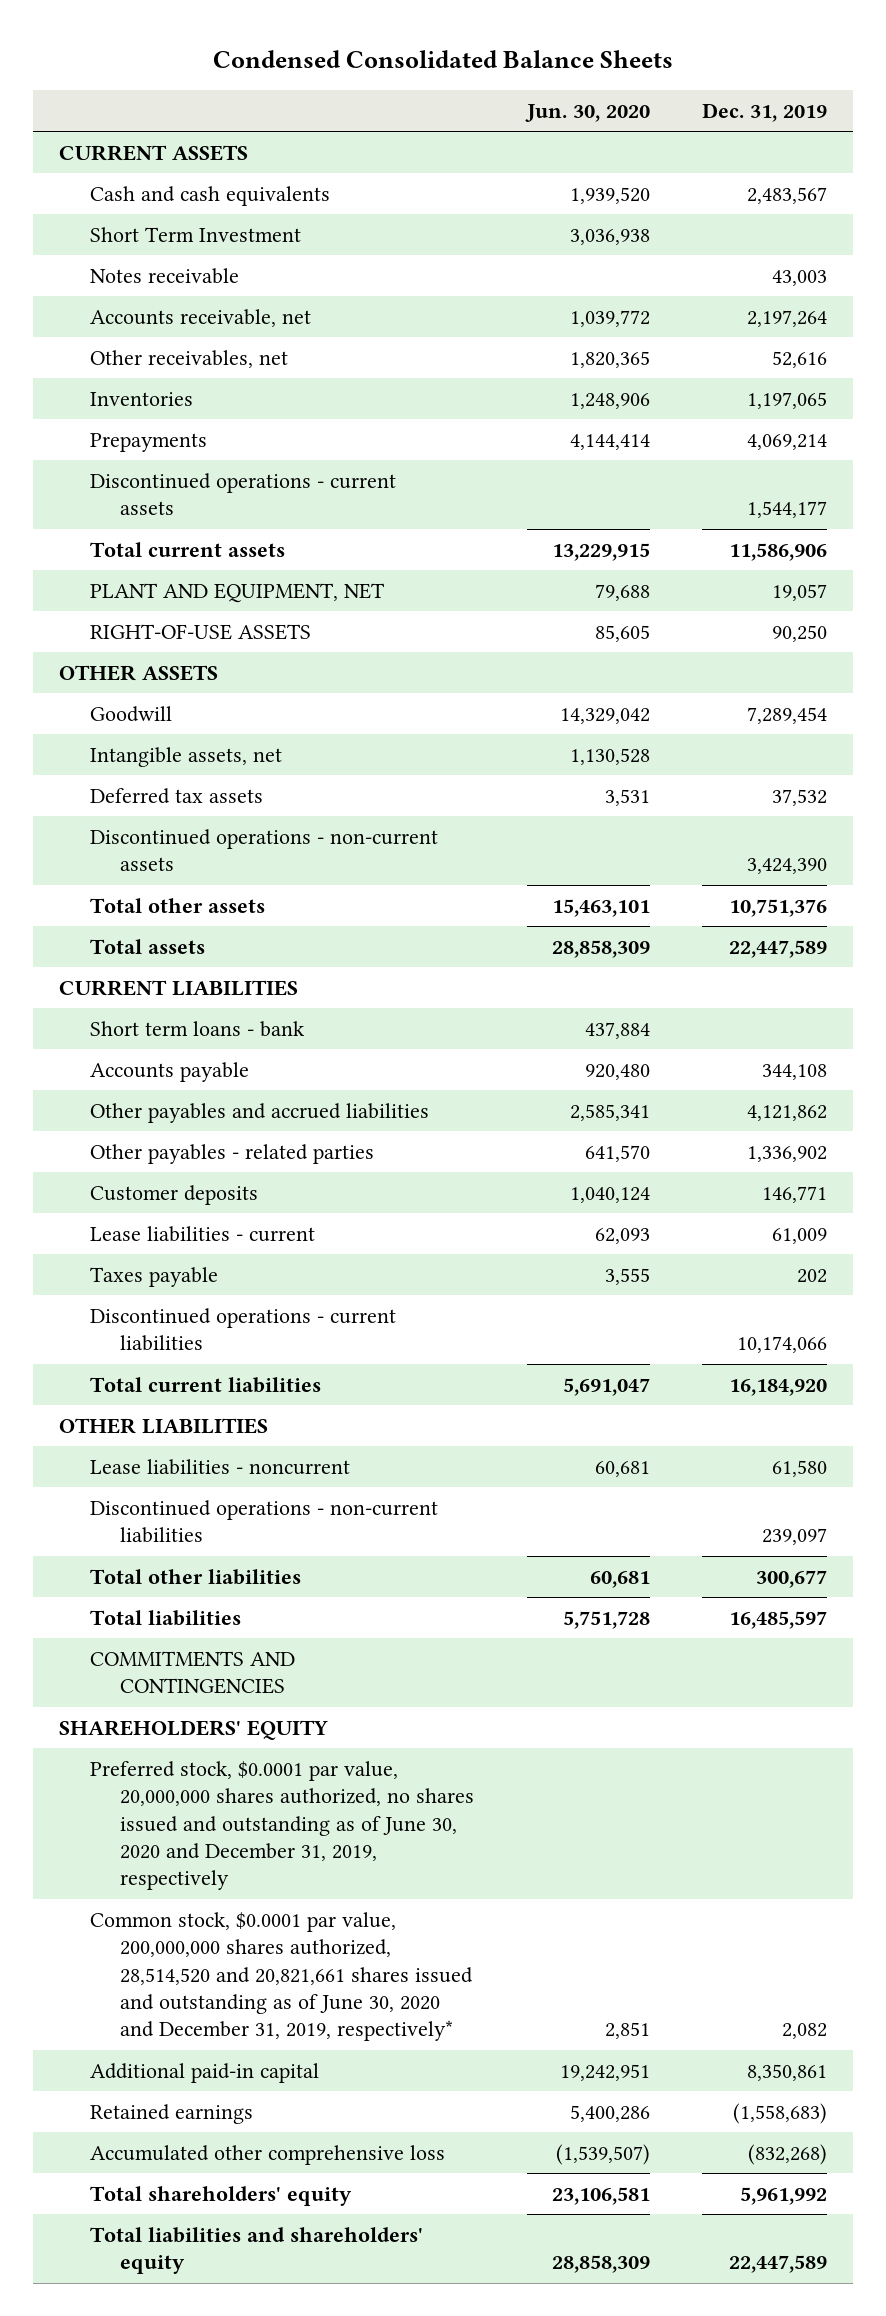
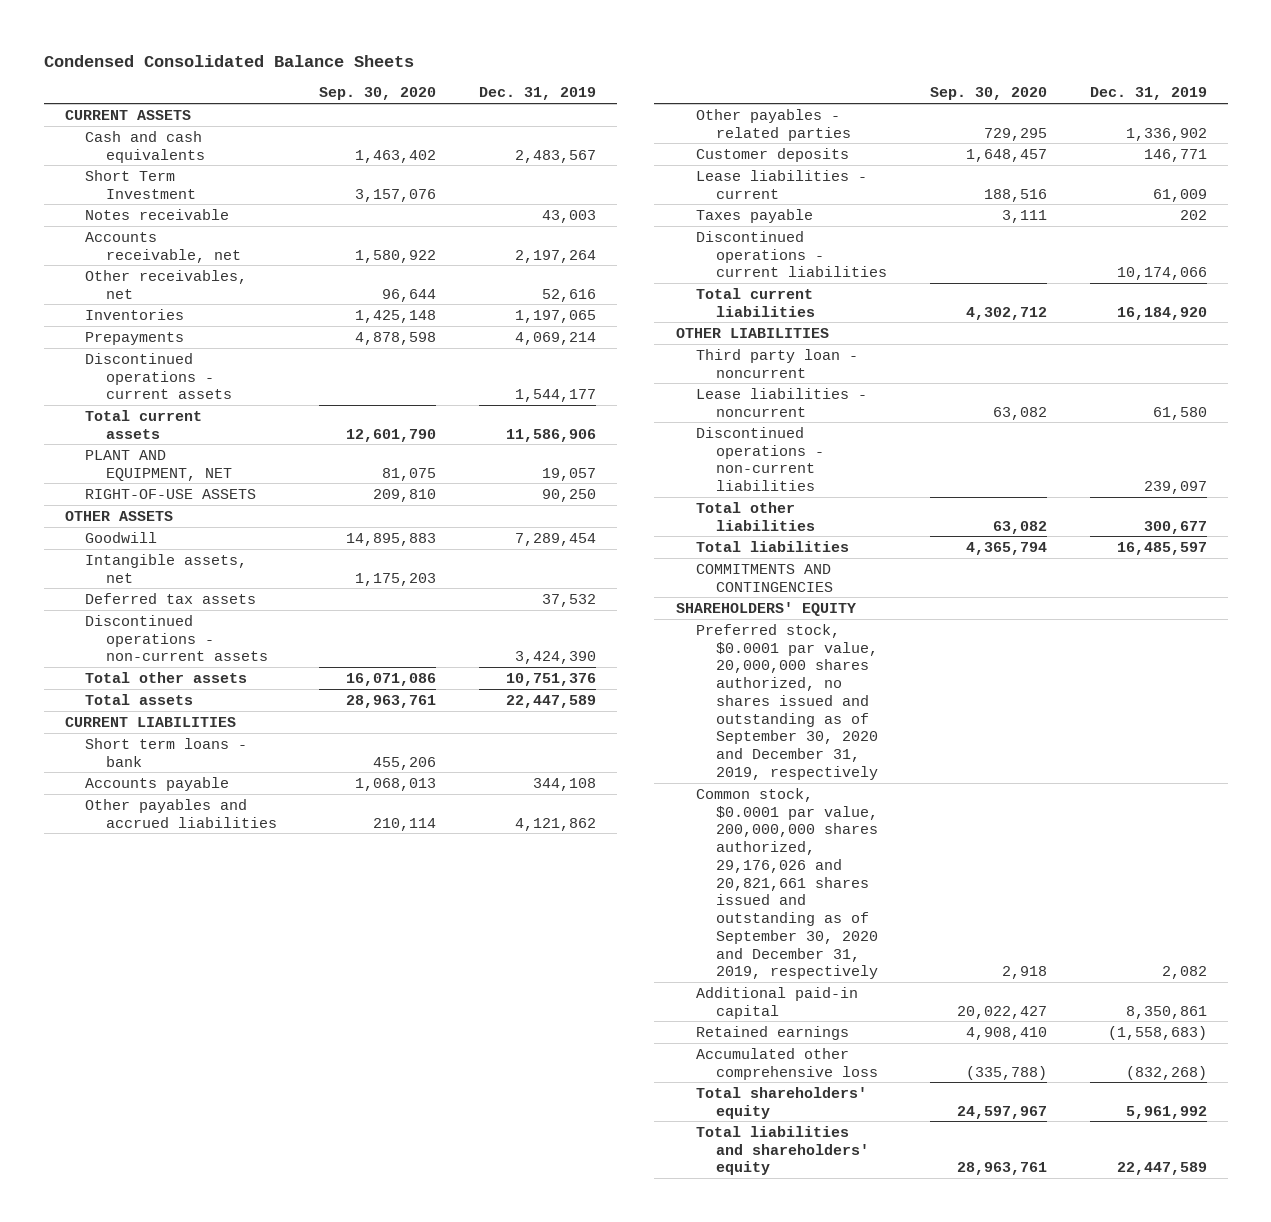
- | Jun. 30, 2020 | Dec. 31, 2019
+ | Sep. 30, 2020 | Dec. 31, 2019
+ Third party loan - noncurrent
- Preferred stock, $0.0001 par value, 20,000,000 shares authorized, no shares issued and outstanding as of June 30, 2020 and December 31, 2019, respectively
- Common stock, $0.0001 par value, 200,000,000 shares authorized, 28,514,520 and 20,821,661 shares issued and outstanding as of June 30, 2020 and December 31, 2019, respectively* | 2,851 | 2,082
+ Preferred stock, $0.0001 par value, 20,000,000 shares authorized, no shares issued and outstanding as of September 30, 2020 and December 31, 2019, respectively
+ Common stock, $0.0001 par value, 200,000,000 shares authorized, 29,176,026 and 20,821,661 shares issued and outstanding as of September 30, 2020 and December 31, 2019, respectively | 2,918 | 2,082

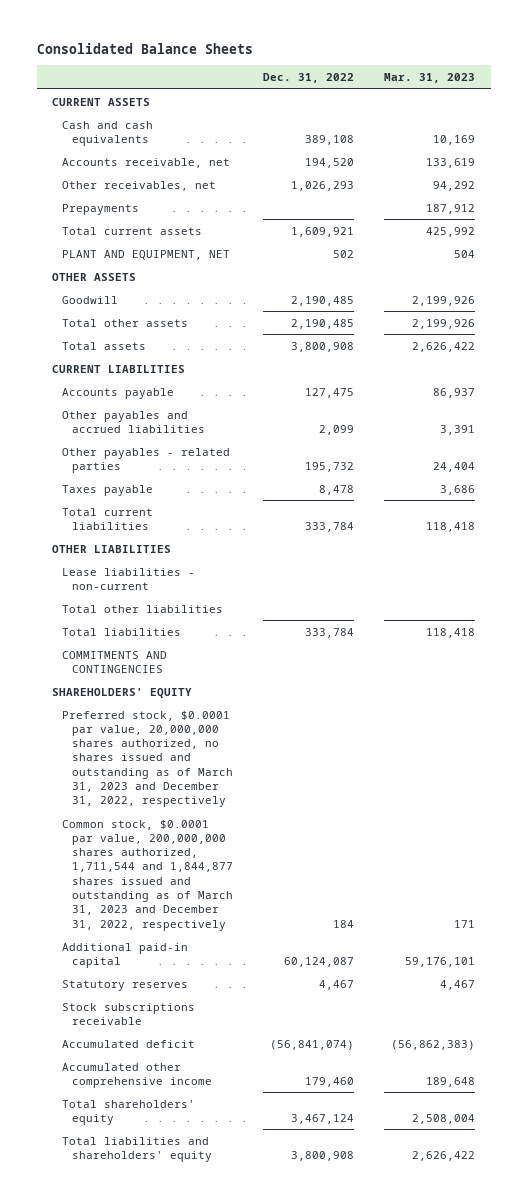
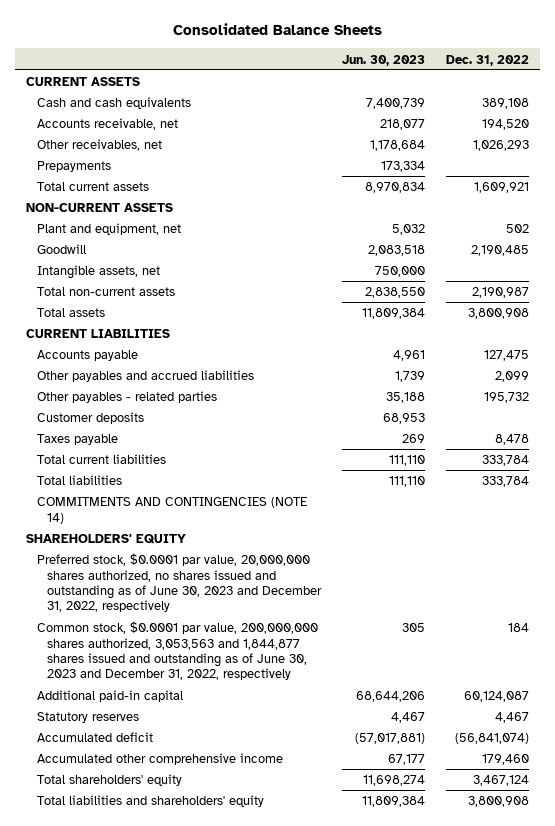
- | Dec. 31, 2022 | Mar. 31, 2023
+ | Jun. 30, 2023 | Dec. 31, 2022
- PLANT AND EQUIPMENT, NET | 502 | 504
- OTHER ASSETS
+ NON-CURRENT ASSETS
+ Plant and equipment, net | 5,032 | 502
- Total other assets | 2,190,485 | 2,199,926
+ Intangible assets, net | 750,000 |
+ Total non-current assets | 2,838,550 | 2,190,987
+ Customer deposits | 68,953 |
- OTHER LIABILITIES
- Lease liabilities - non-current
- Total other liabilities
- COMMITMENTS AND CONTINGENCIES
+ COMMITMENTS AND CONTINGENCIES (NOTE 14)
- Preferred stock, $0.0001 par value, 20,000,000 shares authorized, no shares issued and outstanding as of March 31, 2023 and December 31, 2022, respectively
- Common stock, $0.0001 par value, 200,000,000 shares authorized, 1,711,544 and 1,844,877 shares issued and outstanding as of March 31, 2023 and December 31, 2022, respectively | 184 | 171
+ Preferred stock, $0.0001 par value, 20,000,000 shares authorized, no shares issued and outstanding as of June 30, 2023 and December 31, 2022, respectively
+ Common stock, $0.0001 par value, 200,000,000 shares authorized, 3,053,563 and 1,844,877 shares issued and outstanding as of June 30, 2023 and December 31, 2022, respectively | 305 | 184
- Stock subscriptions receivable

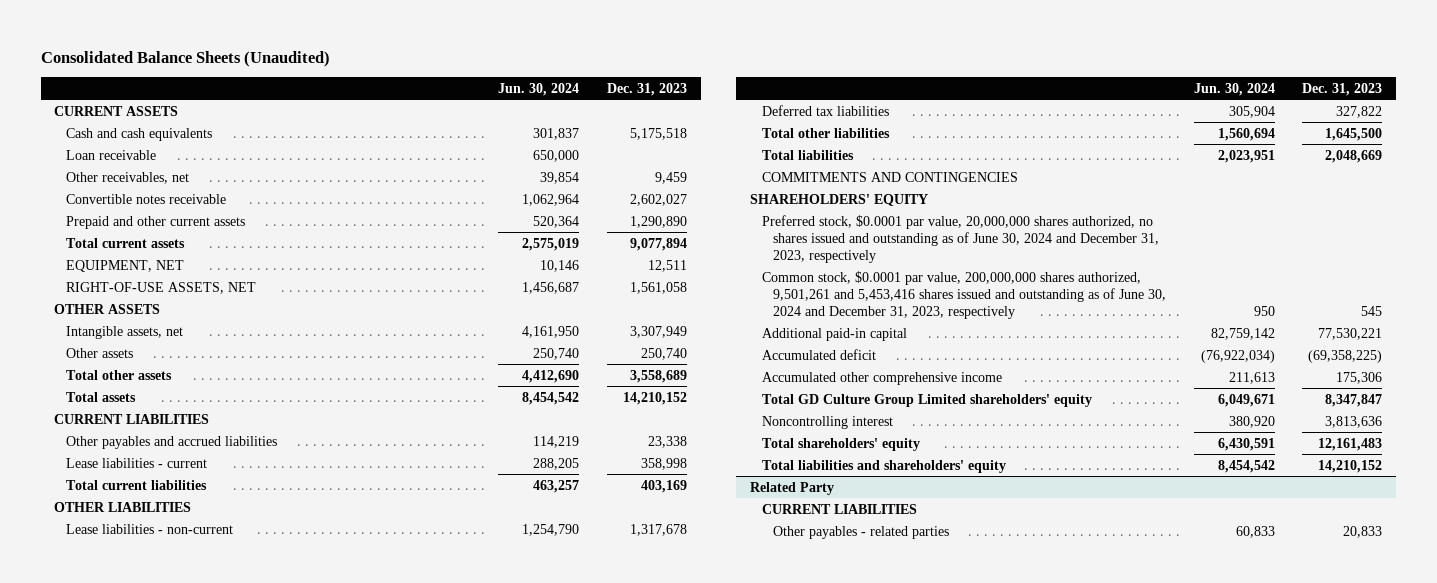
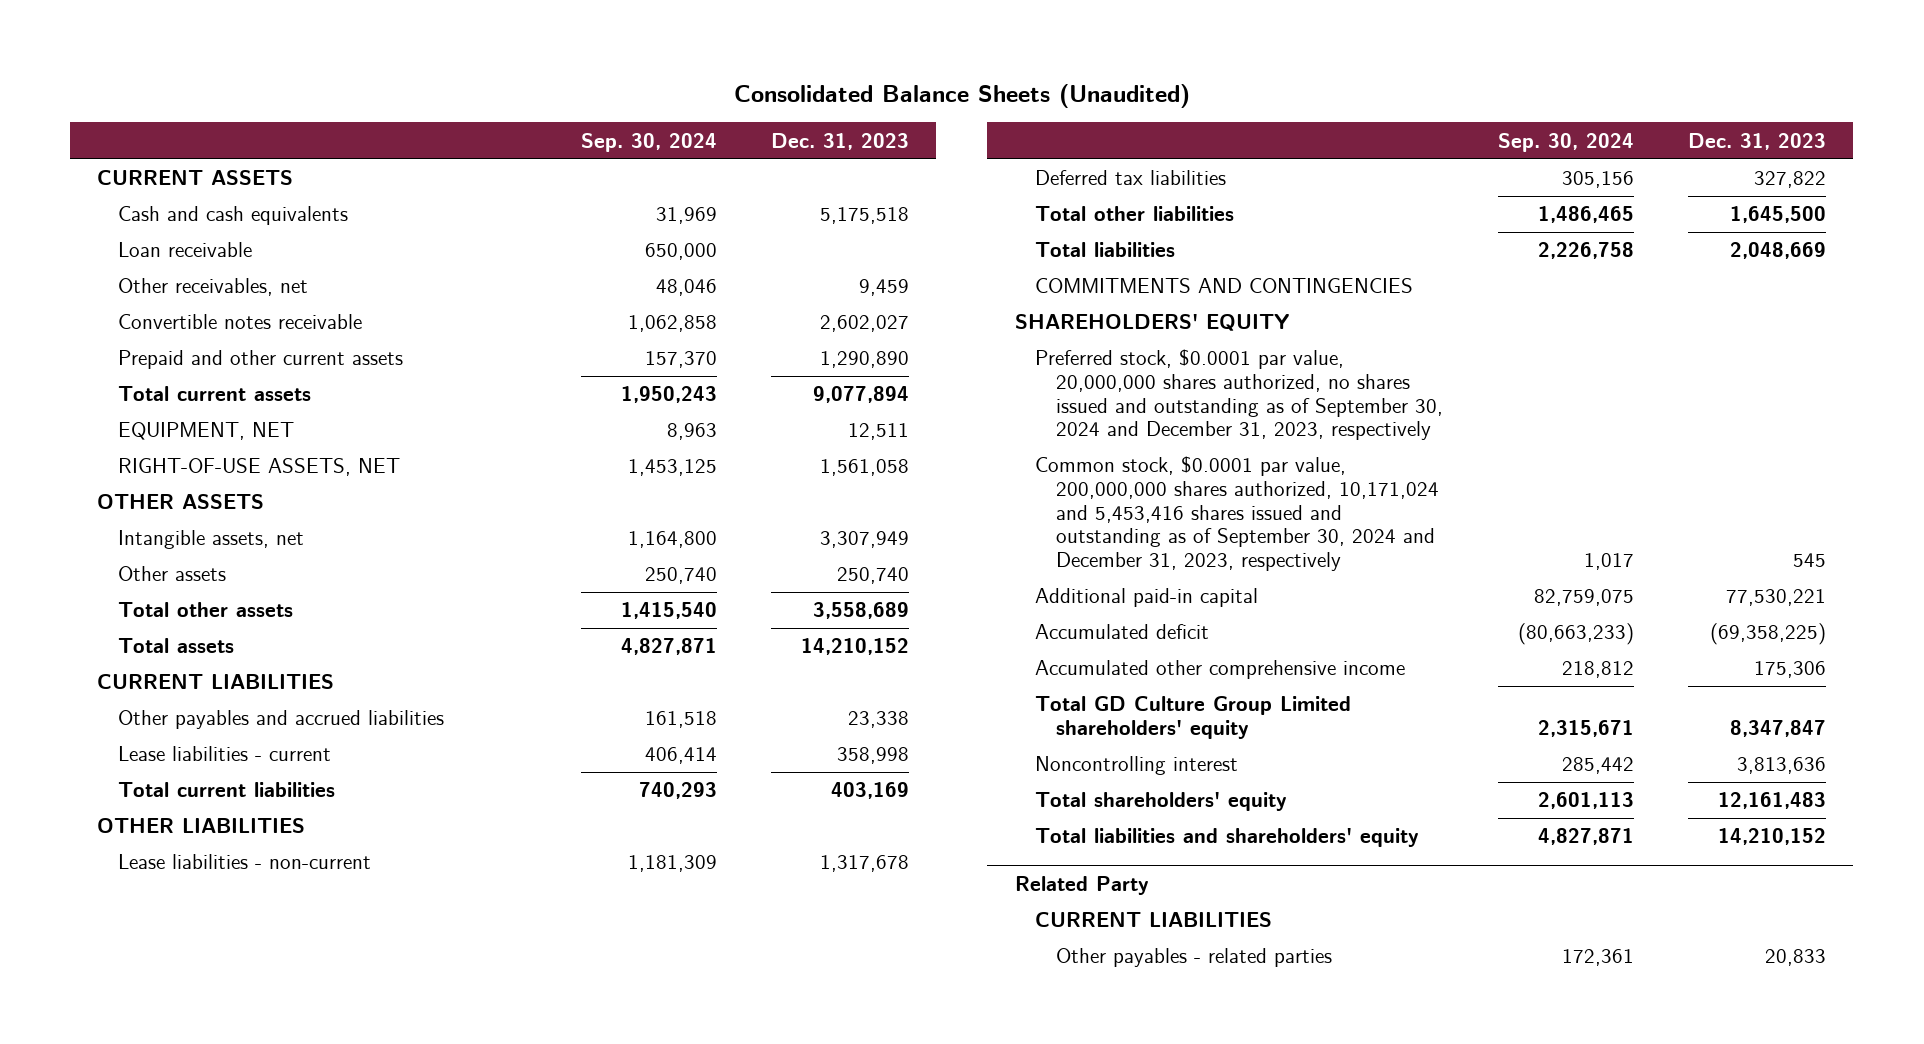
- | Jun. 30, 2024 | Dec. 31, 2023
+ | Sep. 30, 2024 | Dec. 31, 2023
- Preferred stock, $0.0001 par value, 20,000,000 shares authorized, no shares issued and outstanding as of June 30, 2024 and December 31, 2023, respectively
- Common stock, $0.0001 par value, 200,000,000 shares authorized, 9,501,261 and 5,453,416 shares issued and outstanding as of June 30, 2024 and December 31, 2023, respectively | 950 | 545
+ Preferred stock, $0.0001 par value, 20,000,000 shares authorized, no shares issued and outstanding as of September 30, 2024 and December 31, 2023, respectively
+ Common stock, $0.0001 par value, 200,000,000 shares authorized, 10,171,024 and 5,453,416 shares issued and outstanding as of September 30, 2024 and December 31, 2023, respectively | 1,017 | 545

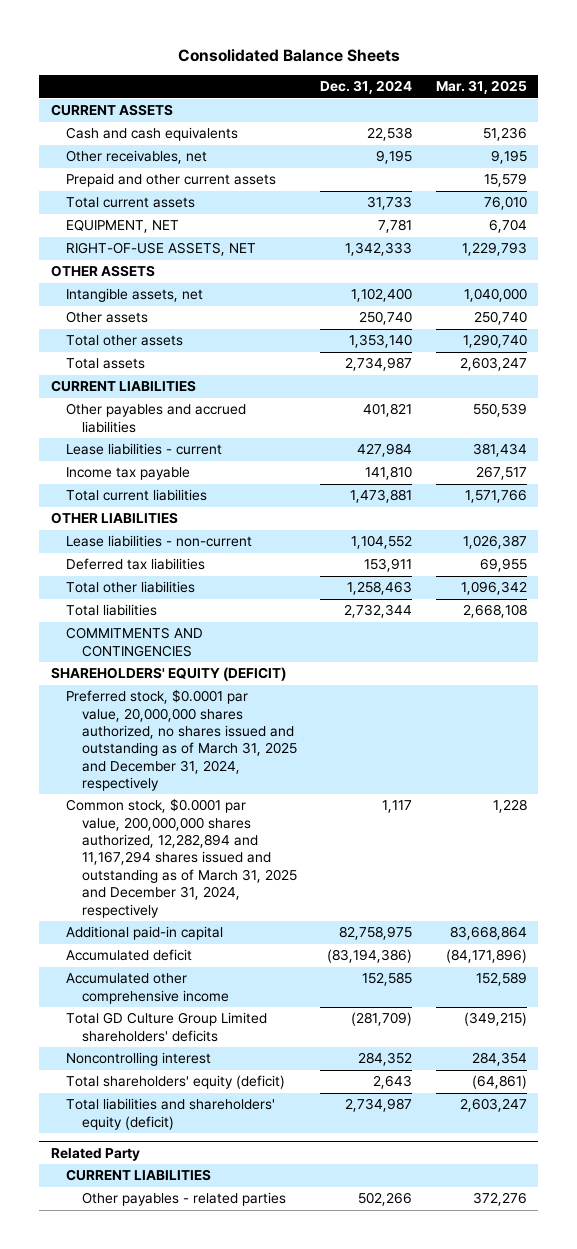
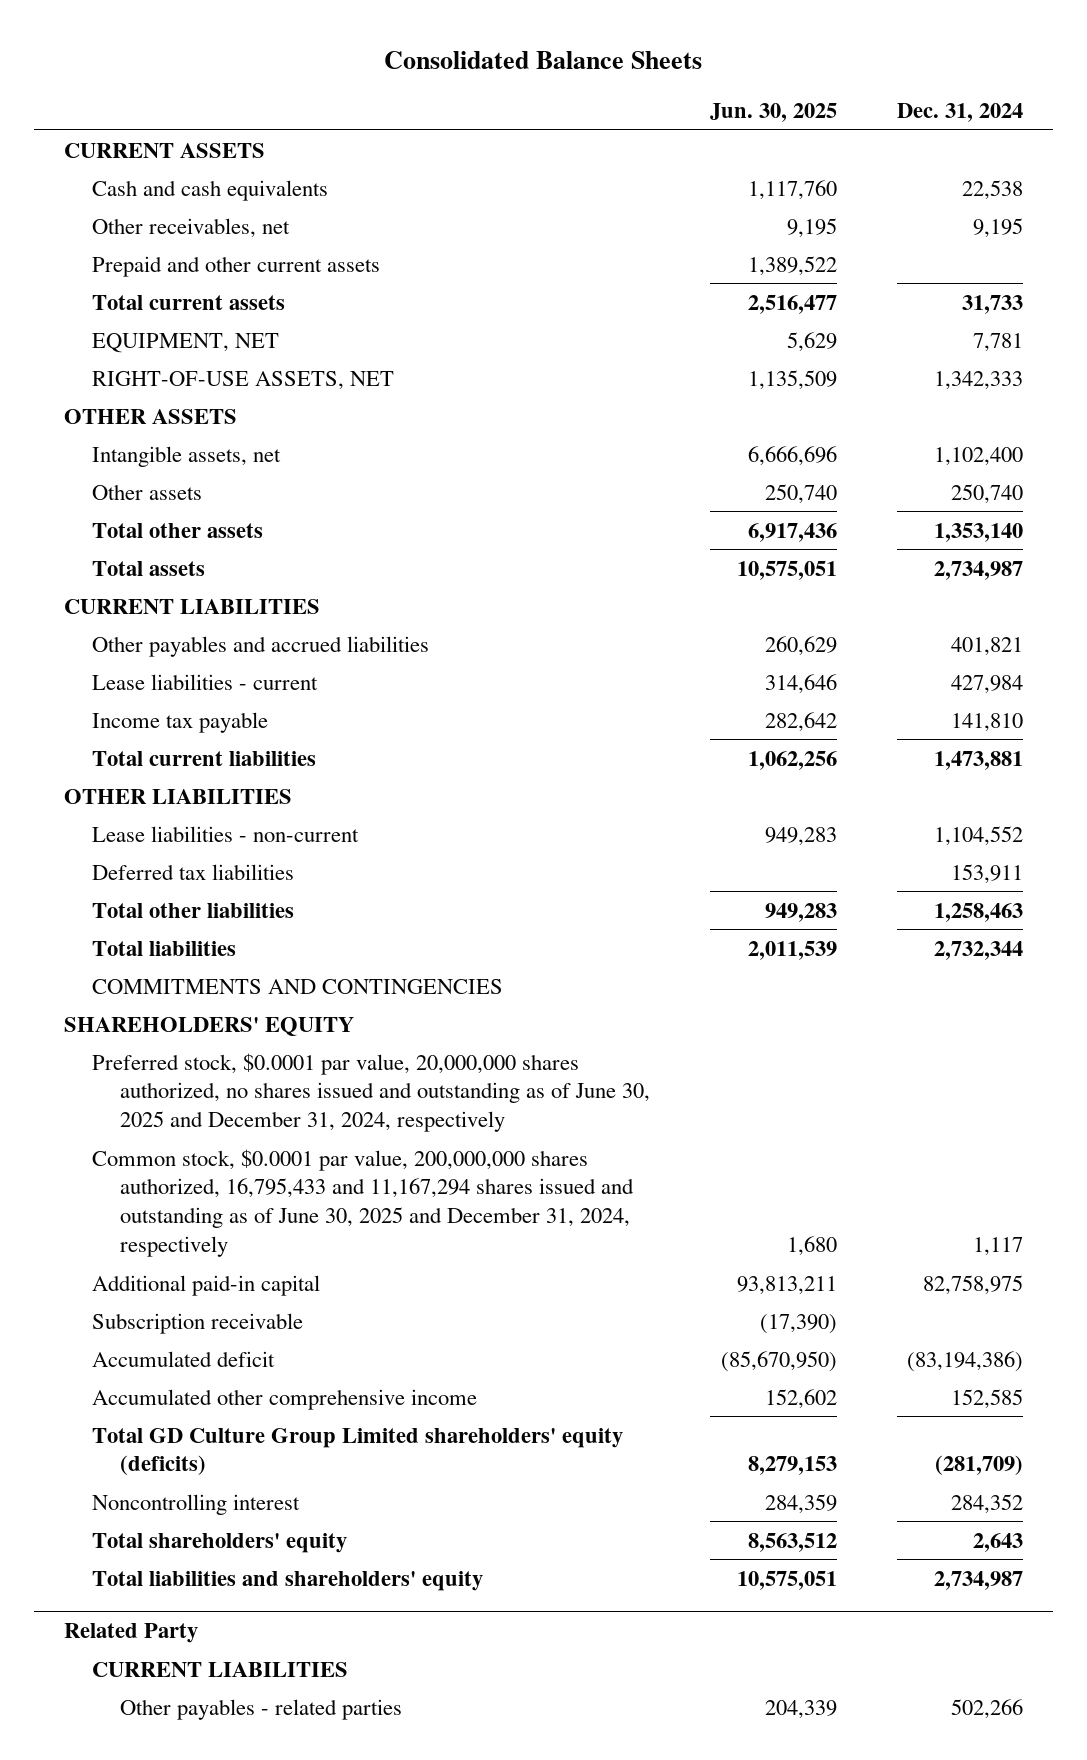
- | Dec. 31, 2024 | Mar. 31, 2025
+ | Jun. 30, 2025 | Dec. 31, 2024
- SHAREHOLDERS' EQUITY (DEFICIT)
- Preferred stock, $0.0001 par value, 20,000,000 shares authorized, no shares issued and outstanding as of March 31, 2025 and December 31, 2024, respectively
- Common stock, $0.0001 par value, 200,000,000 shares authorized, 12,282,894 and 11,167,294 shares issued and outstanding as of March 31, 2025 and December 31, 2024, respectively | 1,117 | 1,228
+ SHAREHOLDERS' EQUITY
+ Preferred stock, $0.0001 par value, 20,000,000 shares authorized, no shares issued and outstanding as of June 30, 2025 and December 31, 2024, respectively
+ Common stock, $0.0001 par value, 200,000,000 shares authorized, 16,795,433 and 11,167,294 shares issued and outstanding as of June 30, 2025 and December 31, 2024, respectively | 1,680 | 1,117
+ Subscription receivable | (17,390) |
- Total GD Culture Group Limited shareholders' deficits | (281,709) | (349,215)
+ Total GD Culture Group Limited shareholders' equity (deficits) | 8,279,153 | (281,709)
- Total shareholders' equity (deficit) | 2,643 | (64,861)
- Total liabilities and shareholders' equity (deficit) | 2,734,987 | 2,603,247
+ Total shareholders' equity | 8,563,512 | 2,643
+ Total liabilities and shareholders' equity | 10,575,051 | 2,734,987

